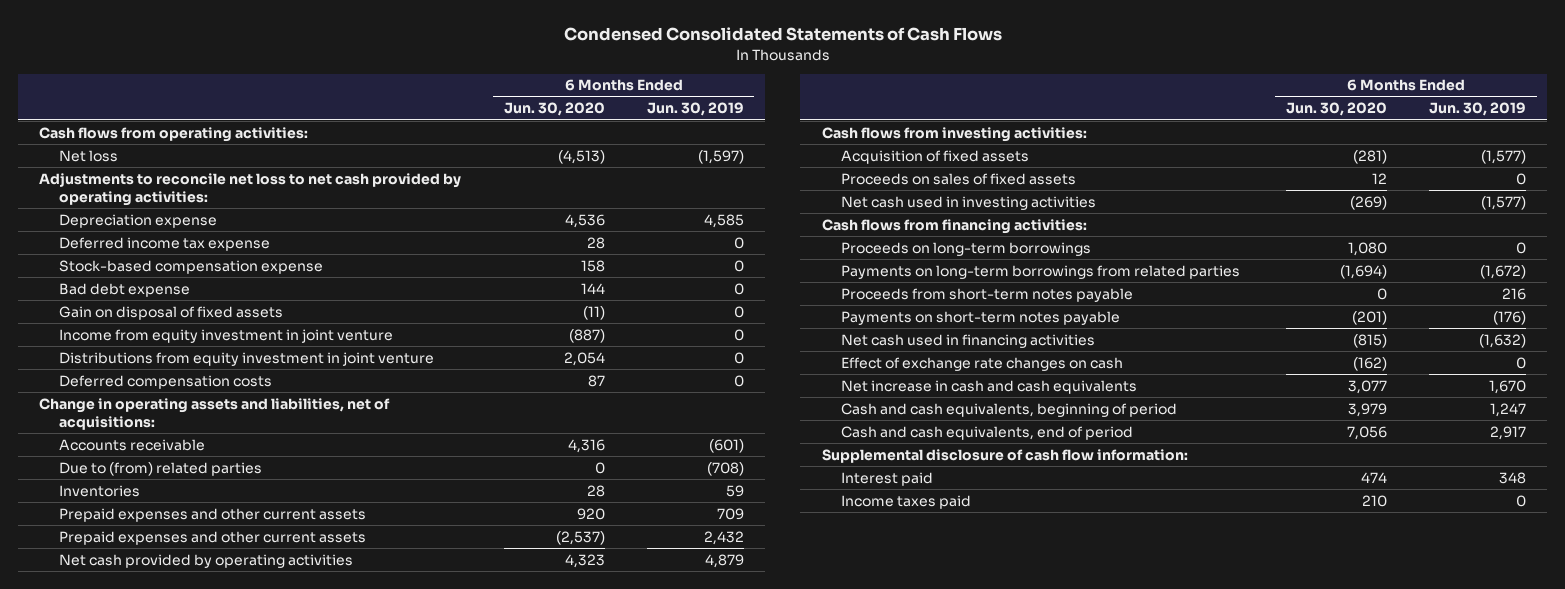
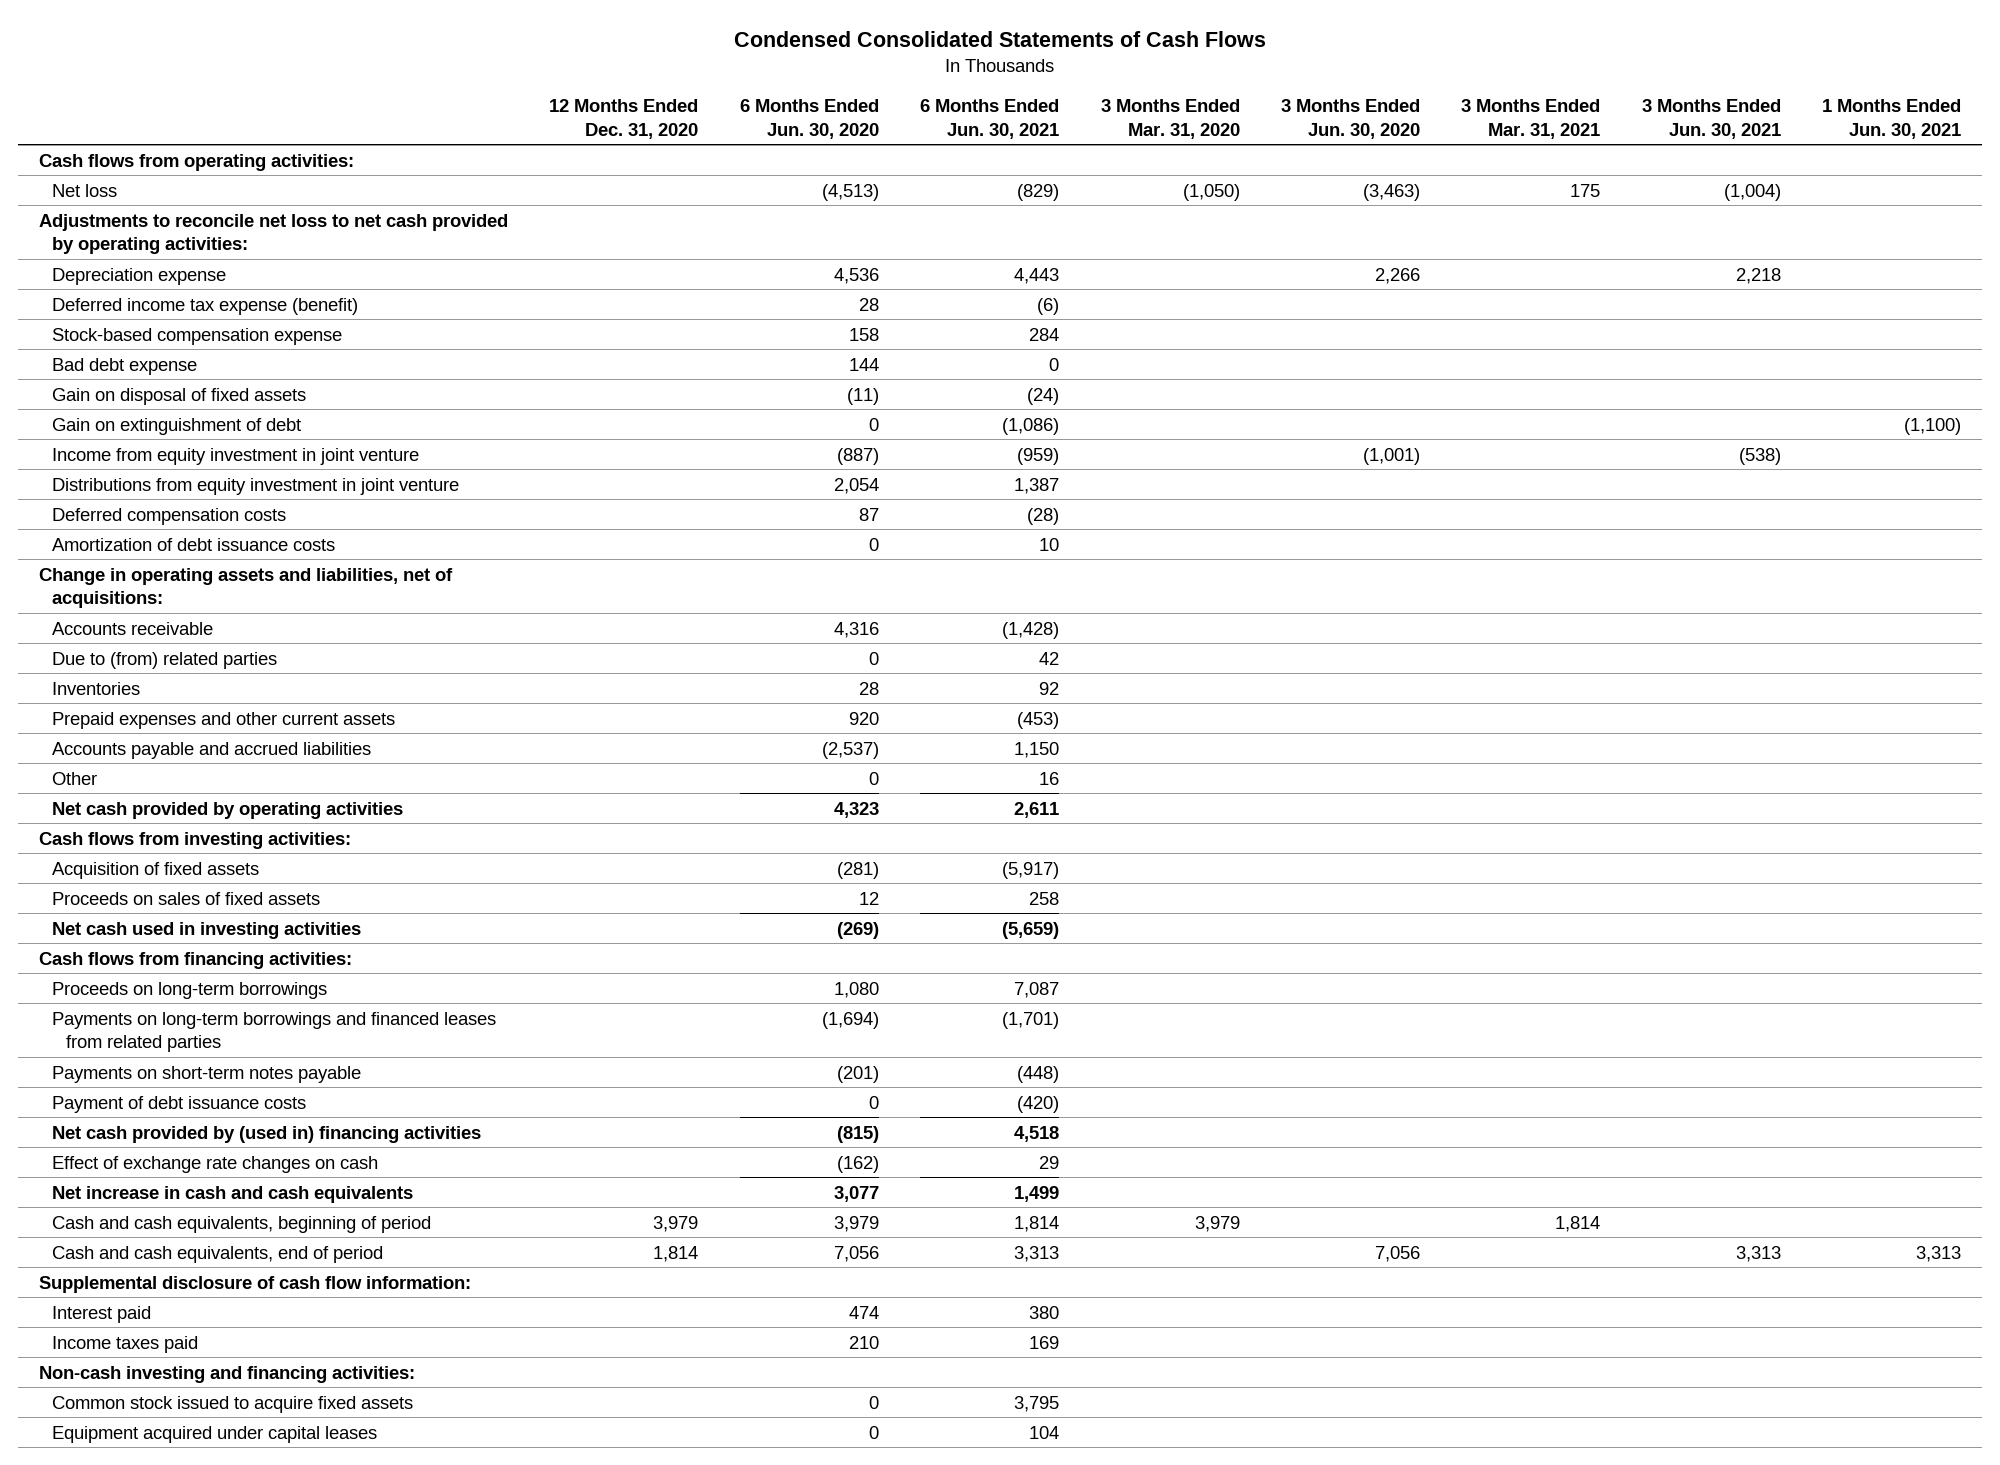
- | 6 Months Ended Jun. 30, 2020 | 6 Months Ended Jun. 30, 2019
+ | 12 Months Ended Dec. 31, 2020 | 6 Months Ended Jun. 30, 2020 | 6 Months Ended Jun. 30, 2021 | 3 Months Ended Mar. 31, 2020 | 3 Months Ended Jun. 30, 2020 | 3 Months Ended Mar. 31, 2021 | 3 Months Ended Jun. 30, 2021 | 1 Months Ended Jun. 30, 2021
- Deferred income tax expense | 28 | 0
+ Deferred income tax expense (benefit) | | 28 | (6) | | | | |
+ Gain on extinguishment of debt | | 0 | (1,086) | | | | | (1,100)
+ Amortization of debt issuance costs | | 0 | 10 | | | | |
- Prepaid expenses and other current assets | (2,537) | 2,432
+ Accounts payable and accrued liabilities | | (2,537) | 1,150 | | | | |
+ Other | | 0 | 16 | | | | |
- Payments on long-term borrowings from related parties | (1,694) | (1,672)
- Proceeds from short-term notes payable | 0 | 216
+ Payments on long-term borrowings and financed leases from related parties | | (1,694) | (1,701) | | | | |
- Net cash used in financing activities | (815) | (1,632)
+ Payment of debt issuance costs | | 0 | (420) | | | | |
+ Net cash provided by (used in) financing activities | | (815) | 4,518 | | | | |
+ Non-cash investing and financing activities:
+ Common stock issued to acquire fixed assets | | 0 | 3,795 | | | | |
+ Equipment acquired under capital leases | | 0 | 104 | | | | |

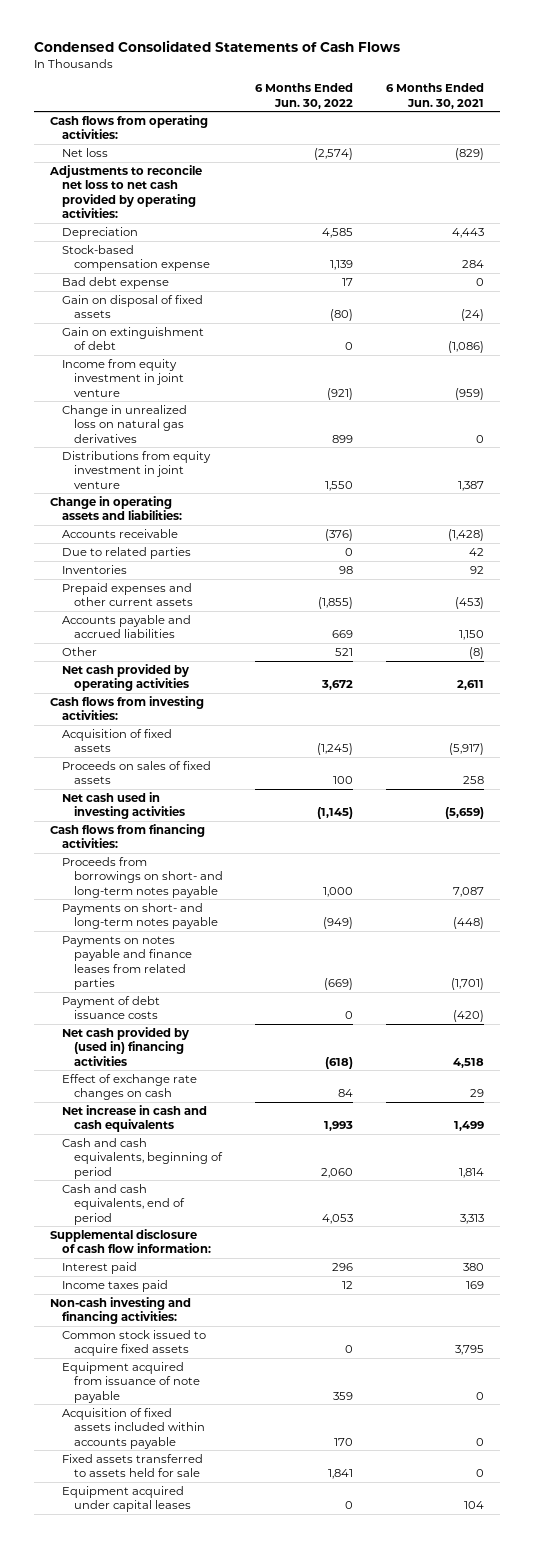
- | 12 Months Ended Dec. 31, 2020 | 6 Months Ended Jun. 30, 2020 | 6 Months Ended Jun. 30, 2021 | 3 Months Ended Mar. 31, 2020 | 3 Months Ended Jun. 30, 2020 | 3 Months Ended Mar. 31, 2021 | 3 Months Ended Jun. 30, 2021 | 1 Months Ended Jun. 30, 2021
+ | 6 Months Ended Jun. 30, 2022 | 6 Months Ended Jun. 30, 2021
- Depreciation expense | | 4,536 | 4,443 | | 2,266 | | 2,218 |
- Deferred income tax expense (benefit) | | 28 | (6) | | | | |
+ Depreciation | 4,585 | 4,443
+ Change in unrealized loss on natural gas derivatives | 899 | 0
- Deferred compensation costs | | 87 | (28) | | | | |
- Amortization of debt issuance costs | | 0 | 10 | | | | |
- Change in operating assets and liabilities, net of acquisitions:
+ Change in operating assets and liabilities:
- Due to (from) related parties | | 0 | 42 | | | | |
+ Due to related parties | 0 | 42
- Other | | 0 | 16 | | | | |
+ Other | 521 | (8)
- Proceeds on long-term borrowings | | 1,080 | 7,087 | | | | |
- Payments on long-term borrowings and financed leases from related parties | | (1,694) | (1,701) | | | | |
- Payments on short-term notes payable | | (201) | (448) | | | | |
+ Proceeds from borrowings on short- and long-term notes payable | 1,000 | 7,087
+ Payments on short- and long-term notes payable | (949) | (448)
+ Payments on notes payable and finance leases from related parties | (669) | (1,701)
+ Equipment acquired from issuance of note payable | 359 | 0
+ Acquisition of fixed assets included within accounts payable | 170 | 0
+ Fixed assets transferred to assets held for sale | 1,841 | 0

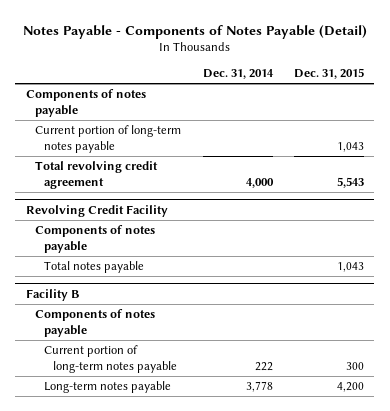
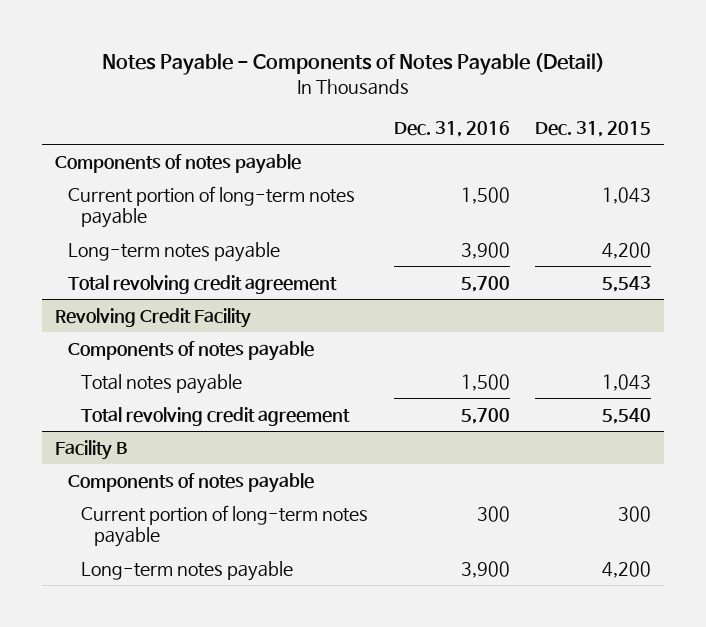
- | Dec. 31, 2014 | Dec. 31, 2015
+ | Dec. 31, 2016 | Dec. 31, 2015
+ Long-term notes payable | 3,900 | 4,200
@ Revolving Credit Facility
+ Total revolving credit agreement | 5,700 | 5,540

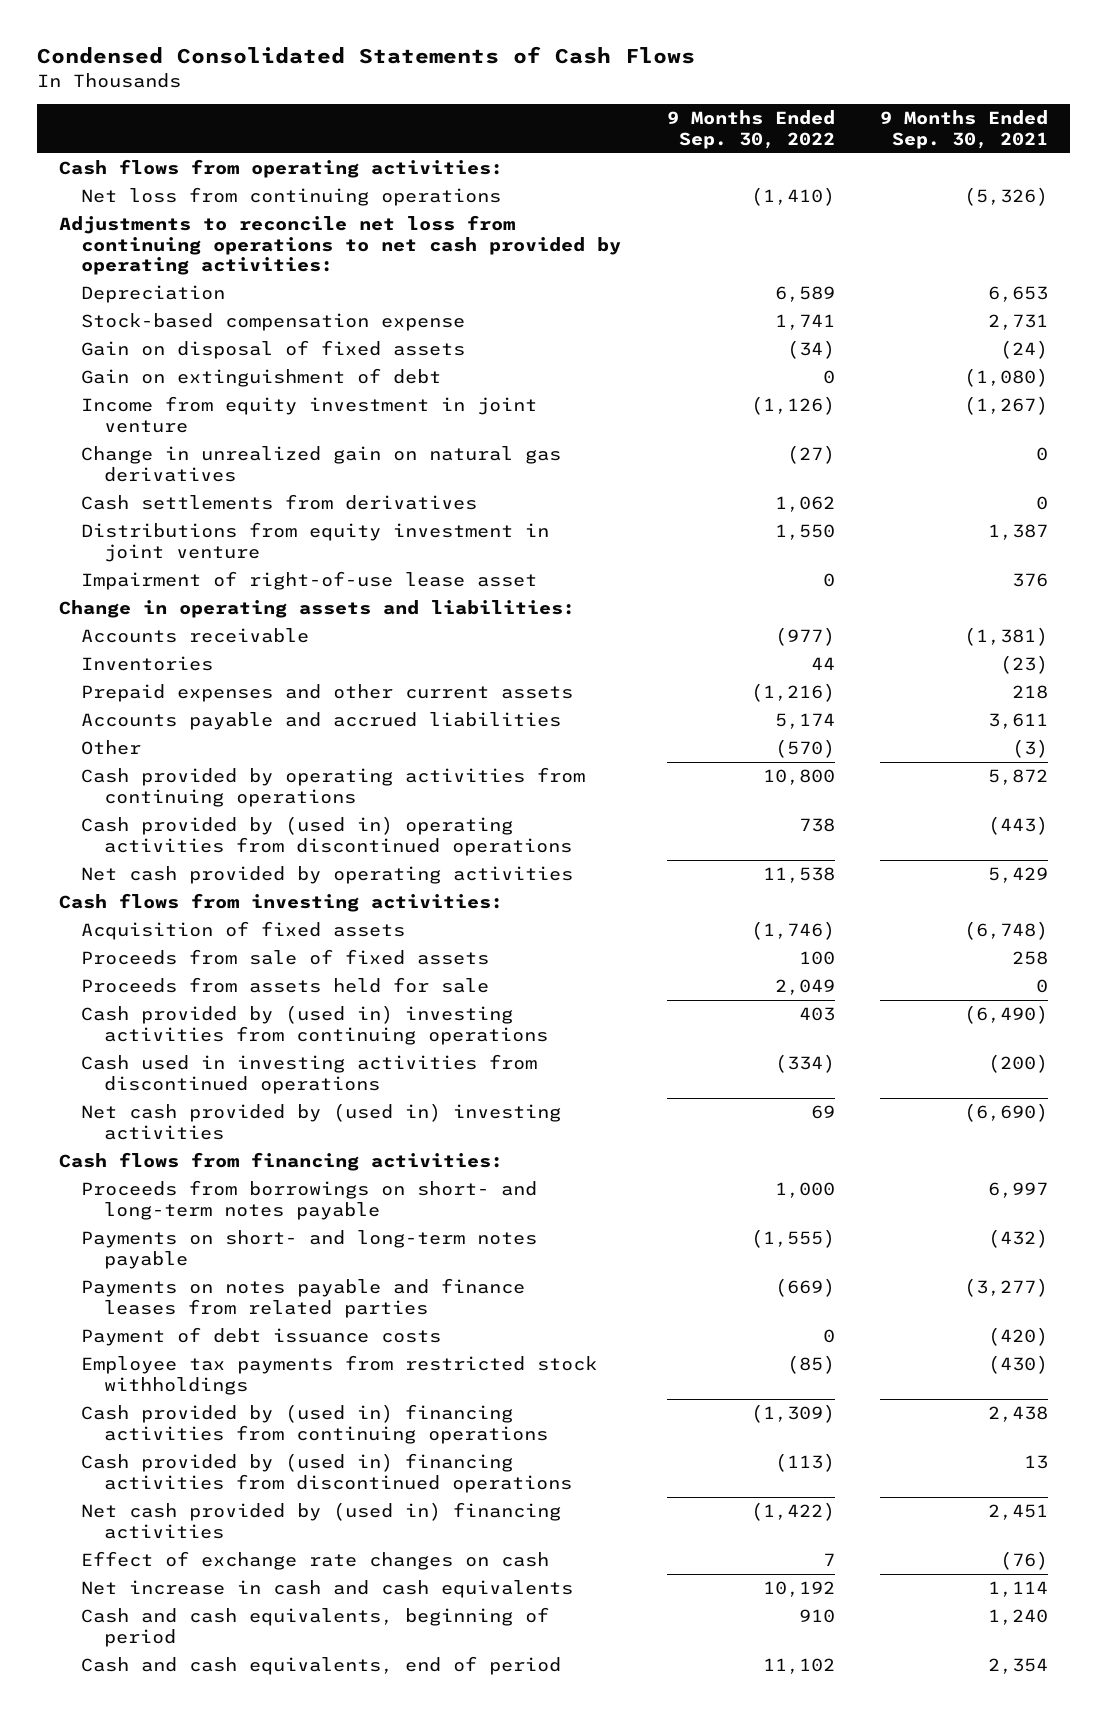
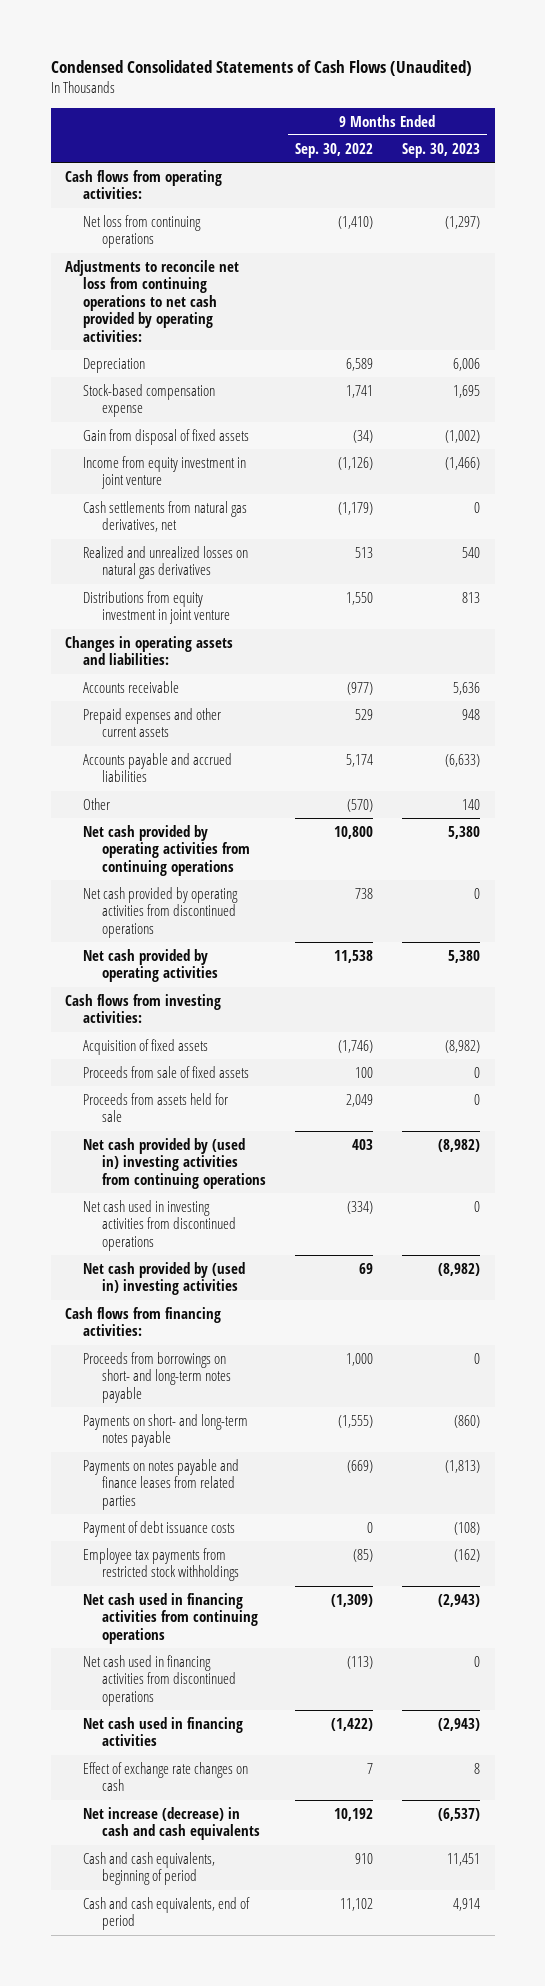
- Condensed Consolidated Statements of Cash Flows
+ Condensed Consolidated Statements of Cash Flows (Unaudited)
- | 9 Months Ended Sep. 30, 2022 | 9 Months Ended Sep. 30, 2021
+ | 9 Months Ended Sep. 30, 2022 | 9 Months Ended Sep. 30, 2023
- Gain on disposal of fixed assets | (34) | (24)
- Gain on extinguishment of debt | 0 | (1,080)
+ Gain from disposal of fixed assets | (34) | (1,002)
- Change in unrealized gain on natural gas derivatives | (27) | 0
- Cash settlements from derivatives | 1,062 | 0
+ Cash settlements from natural gas derivatives, net | (1,179) | 0
+ Realized and unrealized losses on natural gas derivatives | 513 | 540
- Impairment of right-of-use lease asset | 0 | 376
- Change in operating assets and liabilities:
+ Changes in operating assets and liabilities:
- Inventories | 44 | (23)
- Prepaid expenses and other current assets | (1,216) | 218
+ Prepaid expenses and other current assets | 529 | 948
- Cash provided by operating activities from continuing operations | 10,800 | 5,872
- Cash provided by (used in) operating activities from discontinued operations | 738 | (443)
+ Net cash provided by operating activities from continuing operations | 10,800 | 5,380
+ Net cash provided by operating activities from discontinued operations | 738 | 0
- Cash provided by (used in) investing activities from continuing operations | 403 | (6,490)
- Cash used in investing activities from discontinued operations | (334) | (200)
+ Net cash provided by (used in) investing activities from continuing operations | 403 | (8,982)
+ Net cash used in investing activities from discontinued operations | (334) | 0
- Cash provided by (used in) financing activities from continuing operations | (1,309) | 2,438
- Cash provided by (used in) financing activities from discontinued operations | (113) | 13
- Net cash provided by (used in) financing activities | (1,422) | 2,451
+ Net cash used in financing activities from continuing operations | (1,309) | (2,943)
+ Net cash used in financing activities from discontinued operations | (113) | 0
+ Net cash used in financing activities | (1,422) | (2,943)
- Net increase in cash and cash equivalents | 10,192 | 1,114
+ Net increase (decrease) in cash and cash equivalents | 10,192 | (6,537)

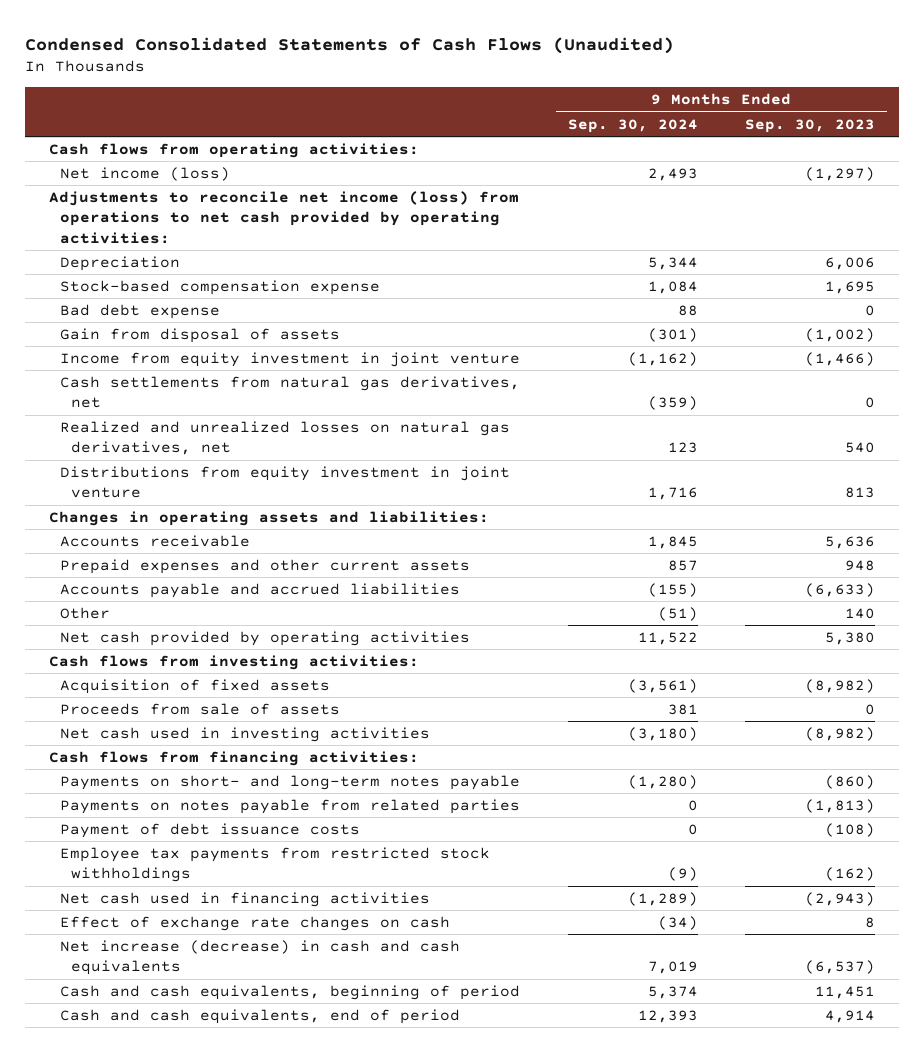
- | 9 Months Ended Sep. 30, 2022 | 9 Months Ended Sep. 30, 2023
+ | 9 Months Ended Sep. 30, 2024 | 9 Months Ended Sep. 30, 2023
- Net loss from continuing operations | (1,410) | (1,297)
- Adjustments to reconcile net loss from continuing operations to net cash provided by operating activities:
+ Net income (loss) | 2,493 | (1,297)
+ Adjustments to reconcile net income (loss) from operations to net cash provided by operating activities:
- Gain from disposal of fixed assets | (34) | (1,002)
+ Bad debt expense | 88 | 0
+ Gain from disposal of assets | (301) | (1,002)
- Realized and unrealized losses on natural gas derivatives | 513 | 540
+ Realized and unrealized losses on natural gas derivatives, net | 123 | 540
- Net cash provided by operating activities from continuing operations | 10,800 | 5,380
- Net cash provided by operating activities from discontinued operations | 738 | 0
- Proceeds from sale of fixed assets | 100 | 0
- Proceeds from assets held for sale | 2,049 | 0
- Net cash provided by (used in) investing activities from continuing operations | 403 | (8,982)
- Net cash used in investing activities from discontinued operations | (334) | 0
- Net cash provided by (used in) investing activities | 69 | (8,982)
+ Proceeds from sale of assets | 381 | 0
+ Net cash used in investing activities | (3,180) | (8,982)
- Proceeds from borrowings on short- and long-term notes payable | 1,000 | 0
- Payments on notes payable and finance leases from related parties | (669) | (1,813)
+ Payments on notes payable from related parties | 0 | (1,813)
- Net cash used in financing activities from continuing operations | (1,309) | (2,943)
- Net cash used in financing activities from discontinued operations | (113) | 0

